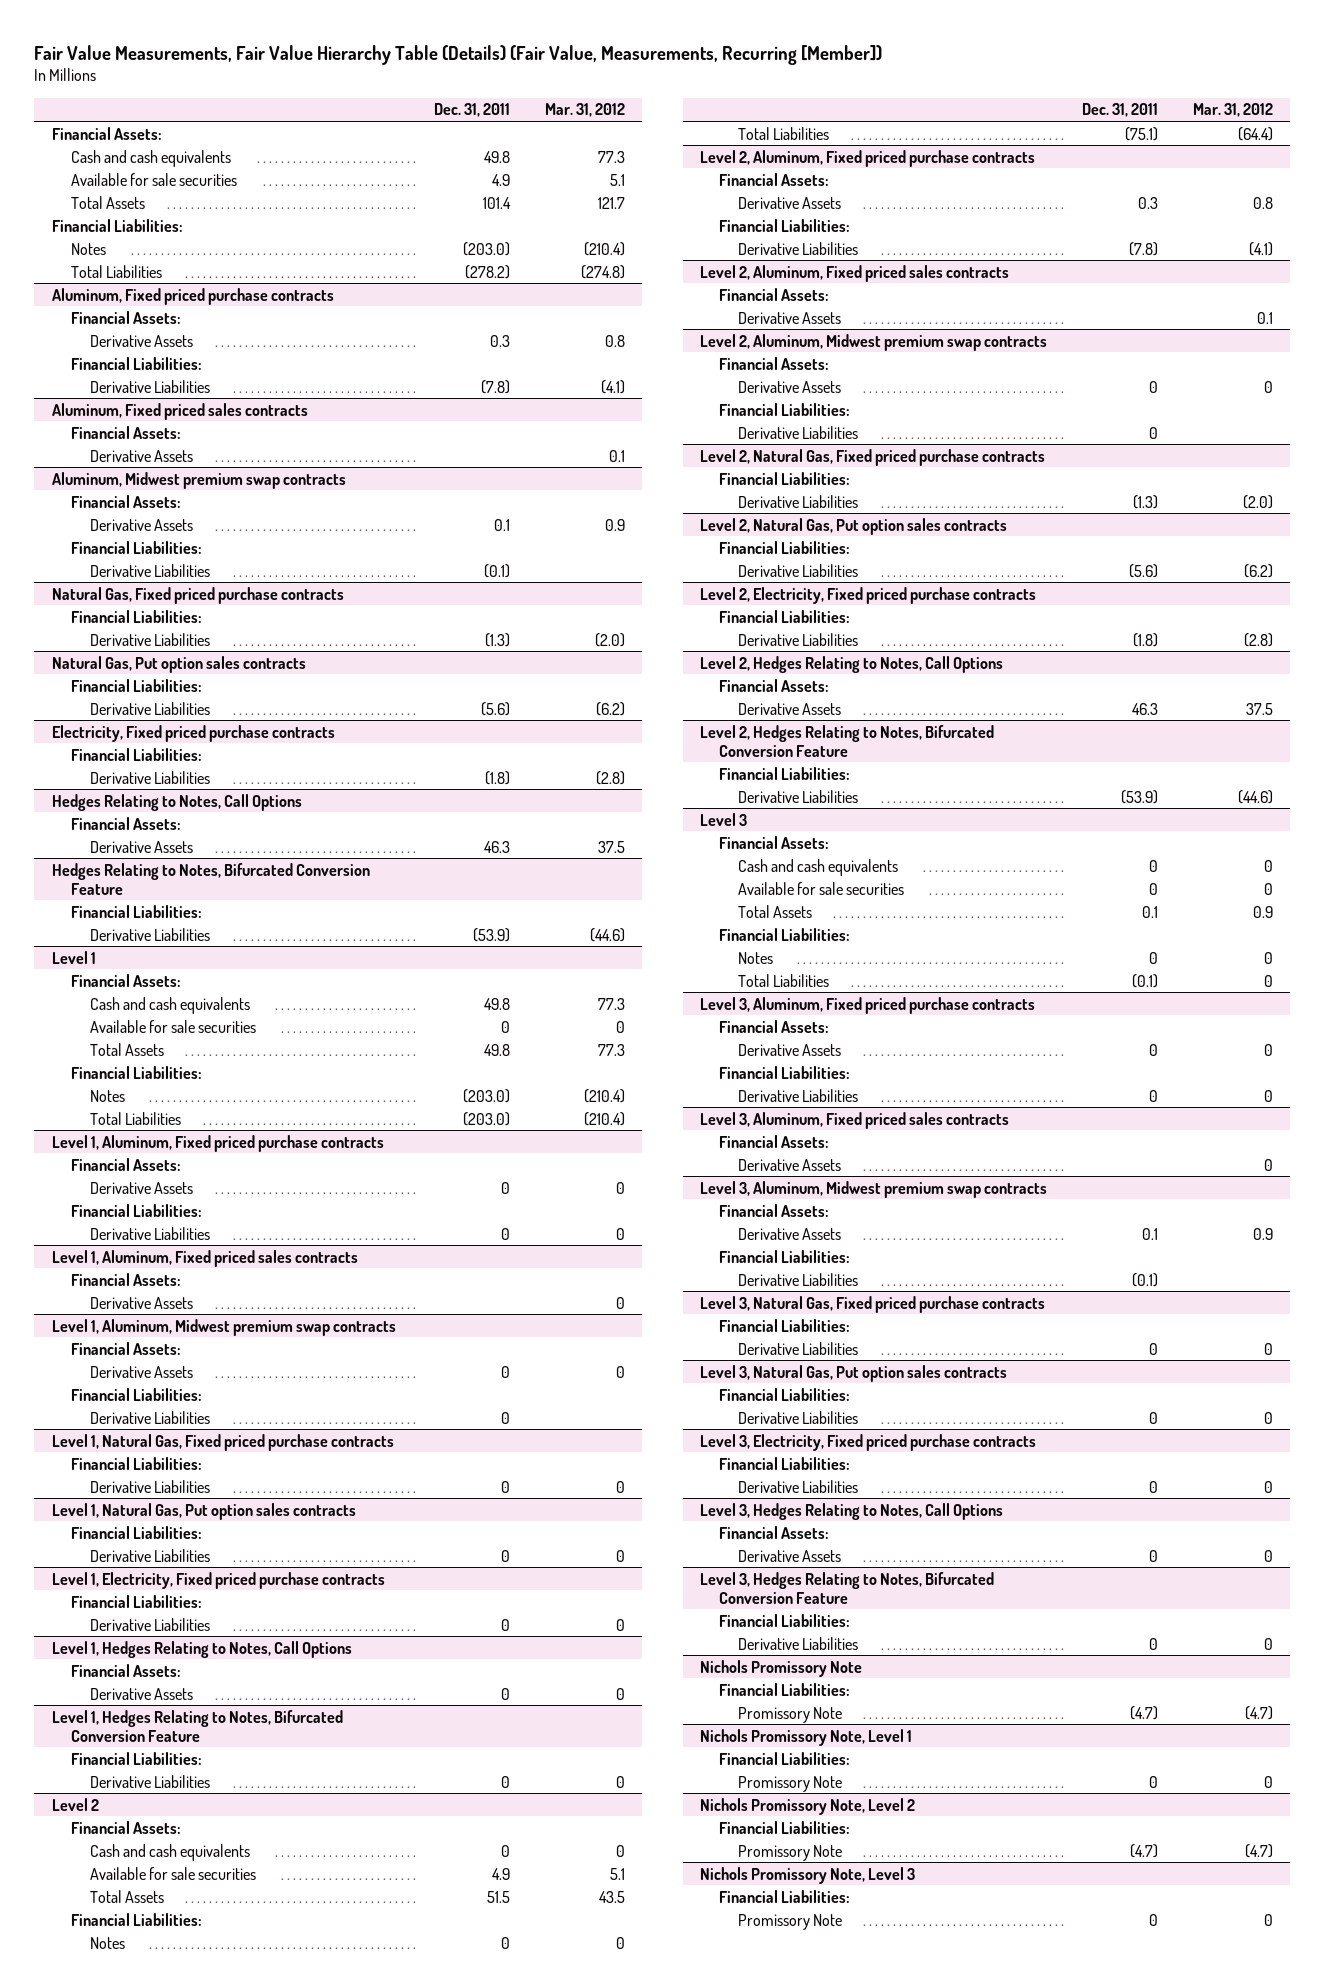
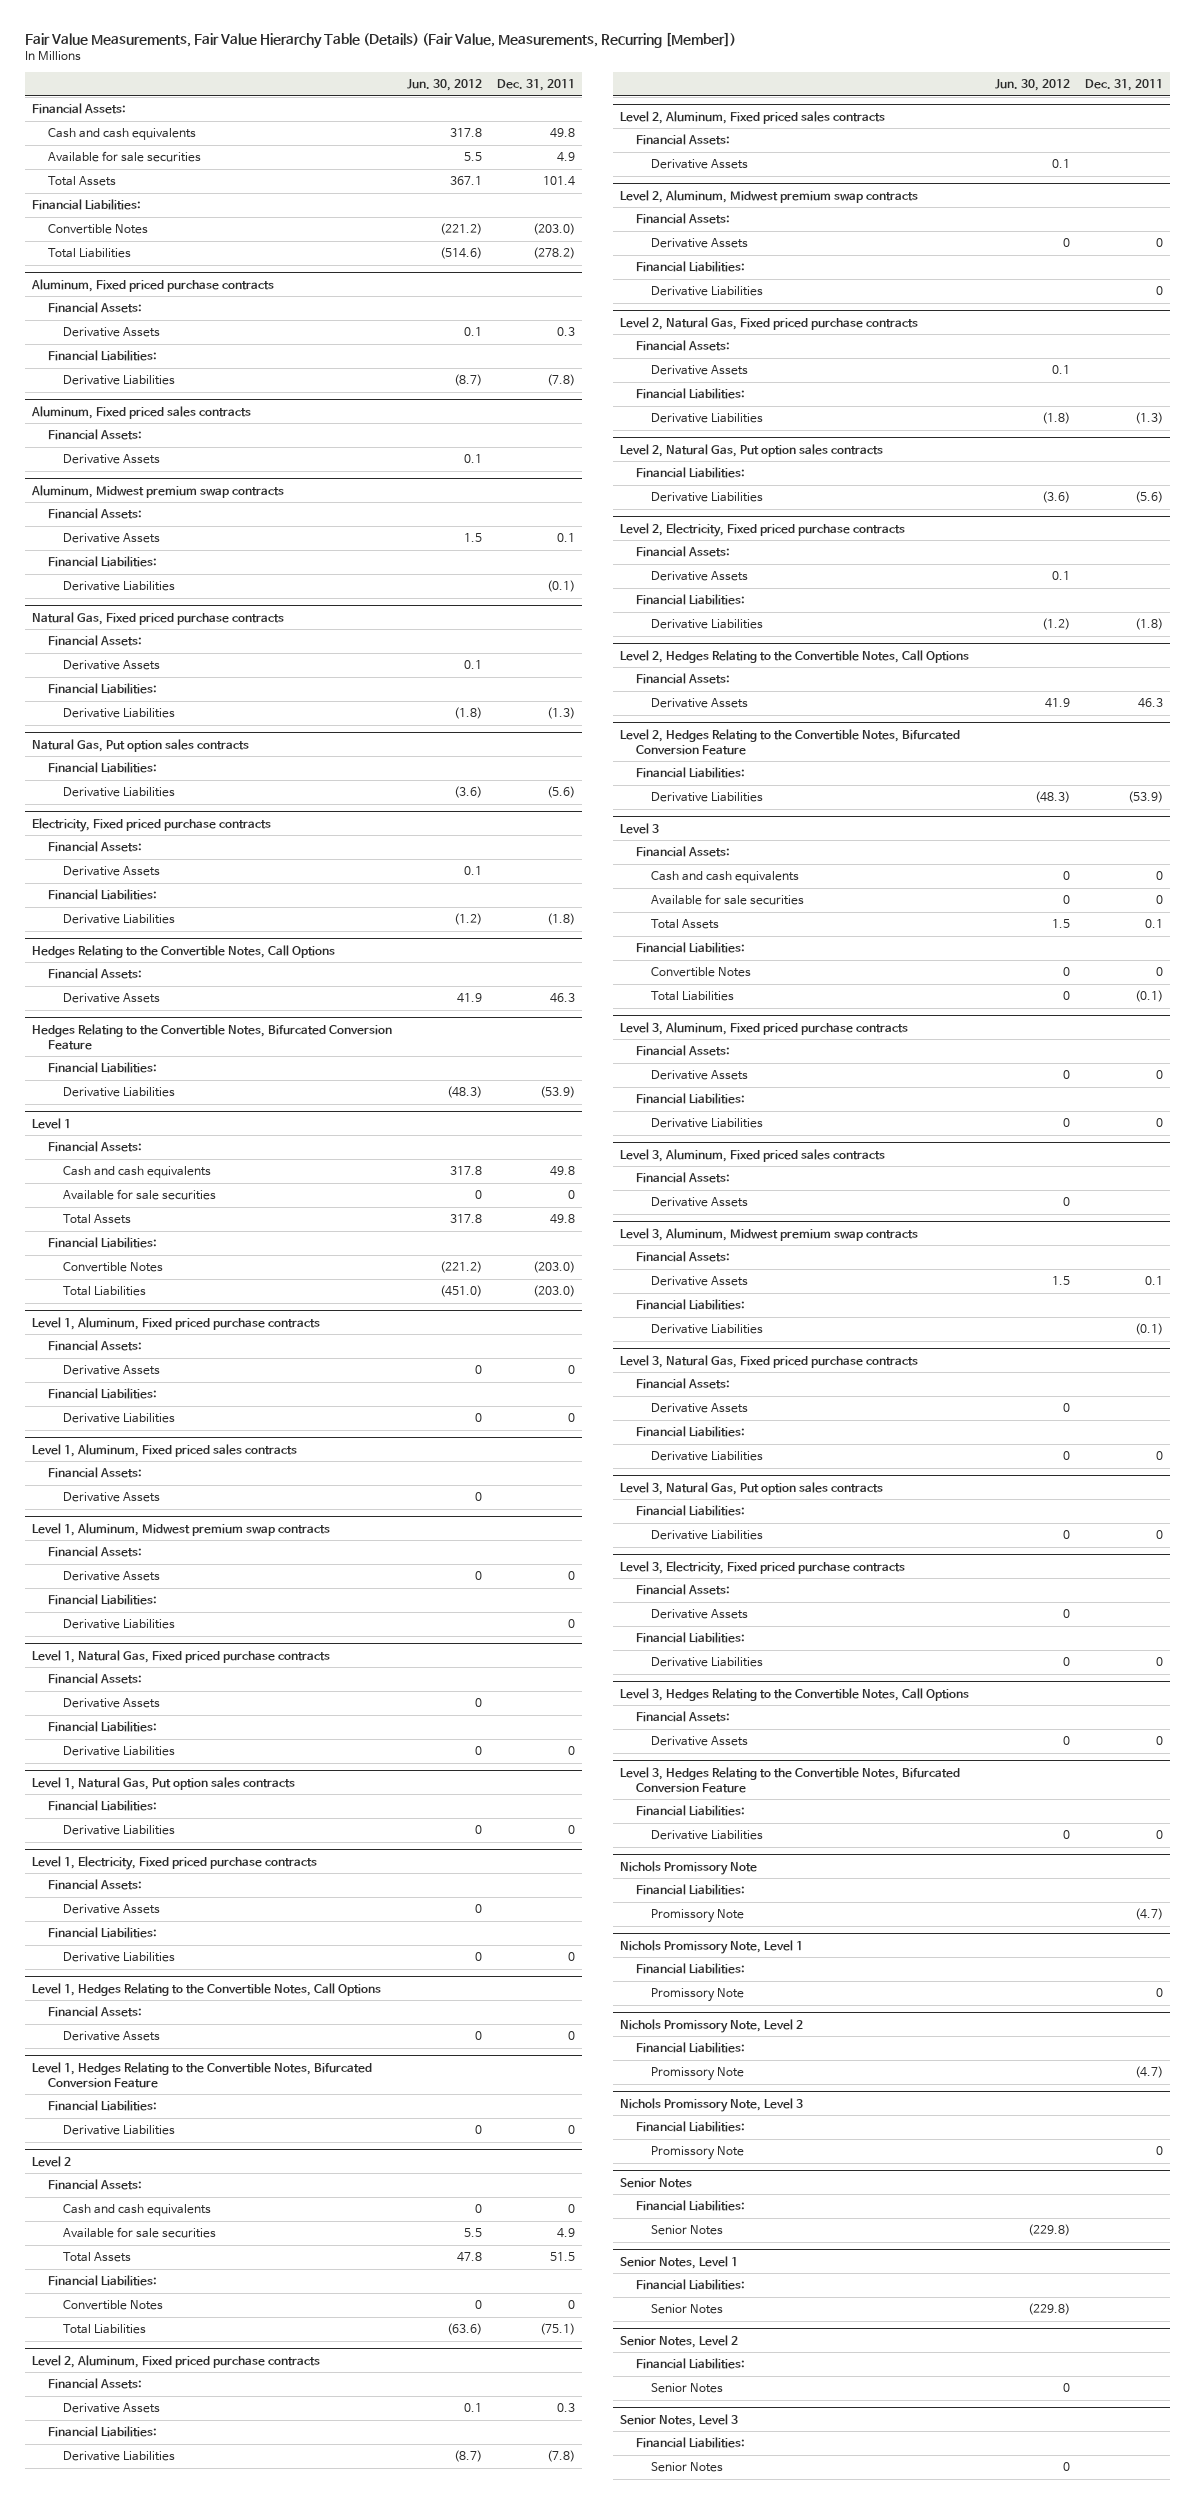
- | Dec. 31, 2011 | Mar. 31, 2012
+ | Jun. 30, 2012 | Dec. 31, 2011
- Notes | (203.0) | (210.4)
+ Convertible Notes | (221.2) | (203.0)
@ Natural Gas, Fixed priced purchase contracts
+ Financial Assets:
+ Derivative Assets | 0.1 |
@ Electricity, Fixed priced purchase contracts
+ Financial Assets:
+ Derivative Assets | 0.1 |
- Hedges Relating to Notes, Call Options
+ Hedges Relating to the Convertible Notes, Call Options
- Hedges Relating to Notes, Bifurcated Conversion Feature
+ Hedges Relating to the Convertible Notes, Bifurcated Conversion Feature
@ Level 1
- Notes | (203.0) | (210.4)
+ Convertible Notes | (221.2) | (203.0)
@ Level 1, Natural Gas, Fixed priced purchase contracts
+ Financial Assets:
+ Derivative Assets | 0 |
@ Level 1, Electricity, Fixed priced purchase contracts
+ Financial Assets:
+ Derivative Assets | 0 |
- Level 1, Hedges Relating to Notes, Call Options
+ Level 1, Hedges Relating to the Convertible Notes, Call Options
- Level 1, Hedges Relating to Notes, Bifurcated Conversion Feature
+ Level 1, Hedges Relating to the Convertible Notes, Bifurcated Conversion Feature
@ Level 2
- Notes | 0 | 0
+ Convertible Notes | 0 | 0
@ Level 2, Natural Gas, Fixed priced purchase contracts
+ Financial Assets:
+ Derivative Assets | 0.1 |
@ Level 2, Electricity, Fixed priced purchase contracts
+ Financial Assets:
+ Derivative Assets | 0.1 |
- Level 2, Hedges Relating to Notes, Call Options
+ Level 2, Hedges Relating to the Convertible Notes, Call Options
- Level 2, Hedges Relating to Notes, Bifurcated Conversion Feature
+ Level 2, Hedges Relating to the Convertible Notes, Bifurcated Conversion Feature
@ Level 3
- Notes | 0 | 0
+ Convertible Notes | 0 | 0
@ Level 3, Natural Gas, Fixed priced purchase contracts
+ Financial Assets:
+ Derivative Assets | 0 |
@ Level 3, Electricity, Fixed priced purchase contracts
+ Financial Assets:
+ Derivative Assets | 0 |
- Level 3, Hedges Relating to Notes, Call Options
+ Level 3, Hedges Relating to the Convertible Notes, Call Options
- Level 3, Hedges Relating to Notes, Bifurcated Conversion Feature
+ Level 3, Hedges Relating to the Convertible Notes, Bifurcated Conversion Feature
+ Senior Notes
+ Financial Liabilities:
+ Senior Notes | (229.8) |
+ Senior Notes, Level 1
+ Financial Liabilities:
+ Senior Notes | (229.8) |
+ Senior Notes, Level 2
+ Financial Liabilities:
+ Senior Notes | 0 |
+ Senior Notes, Level 3
+ Financial Liabilities:
+ Senior Notes | 0 |

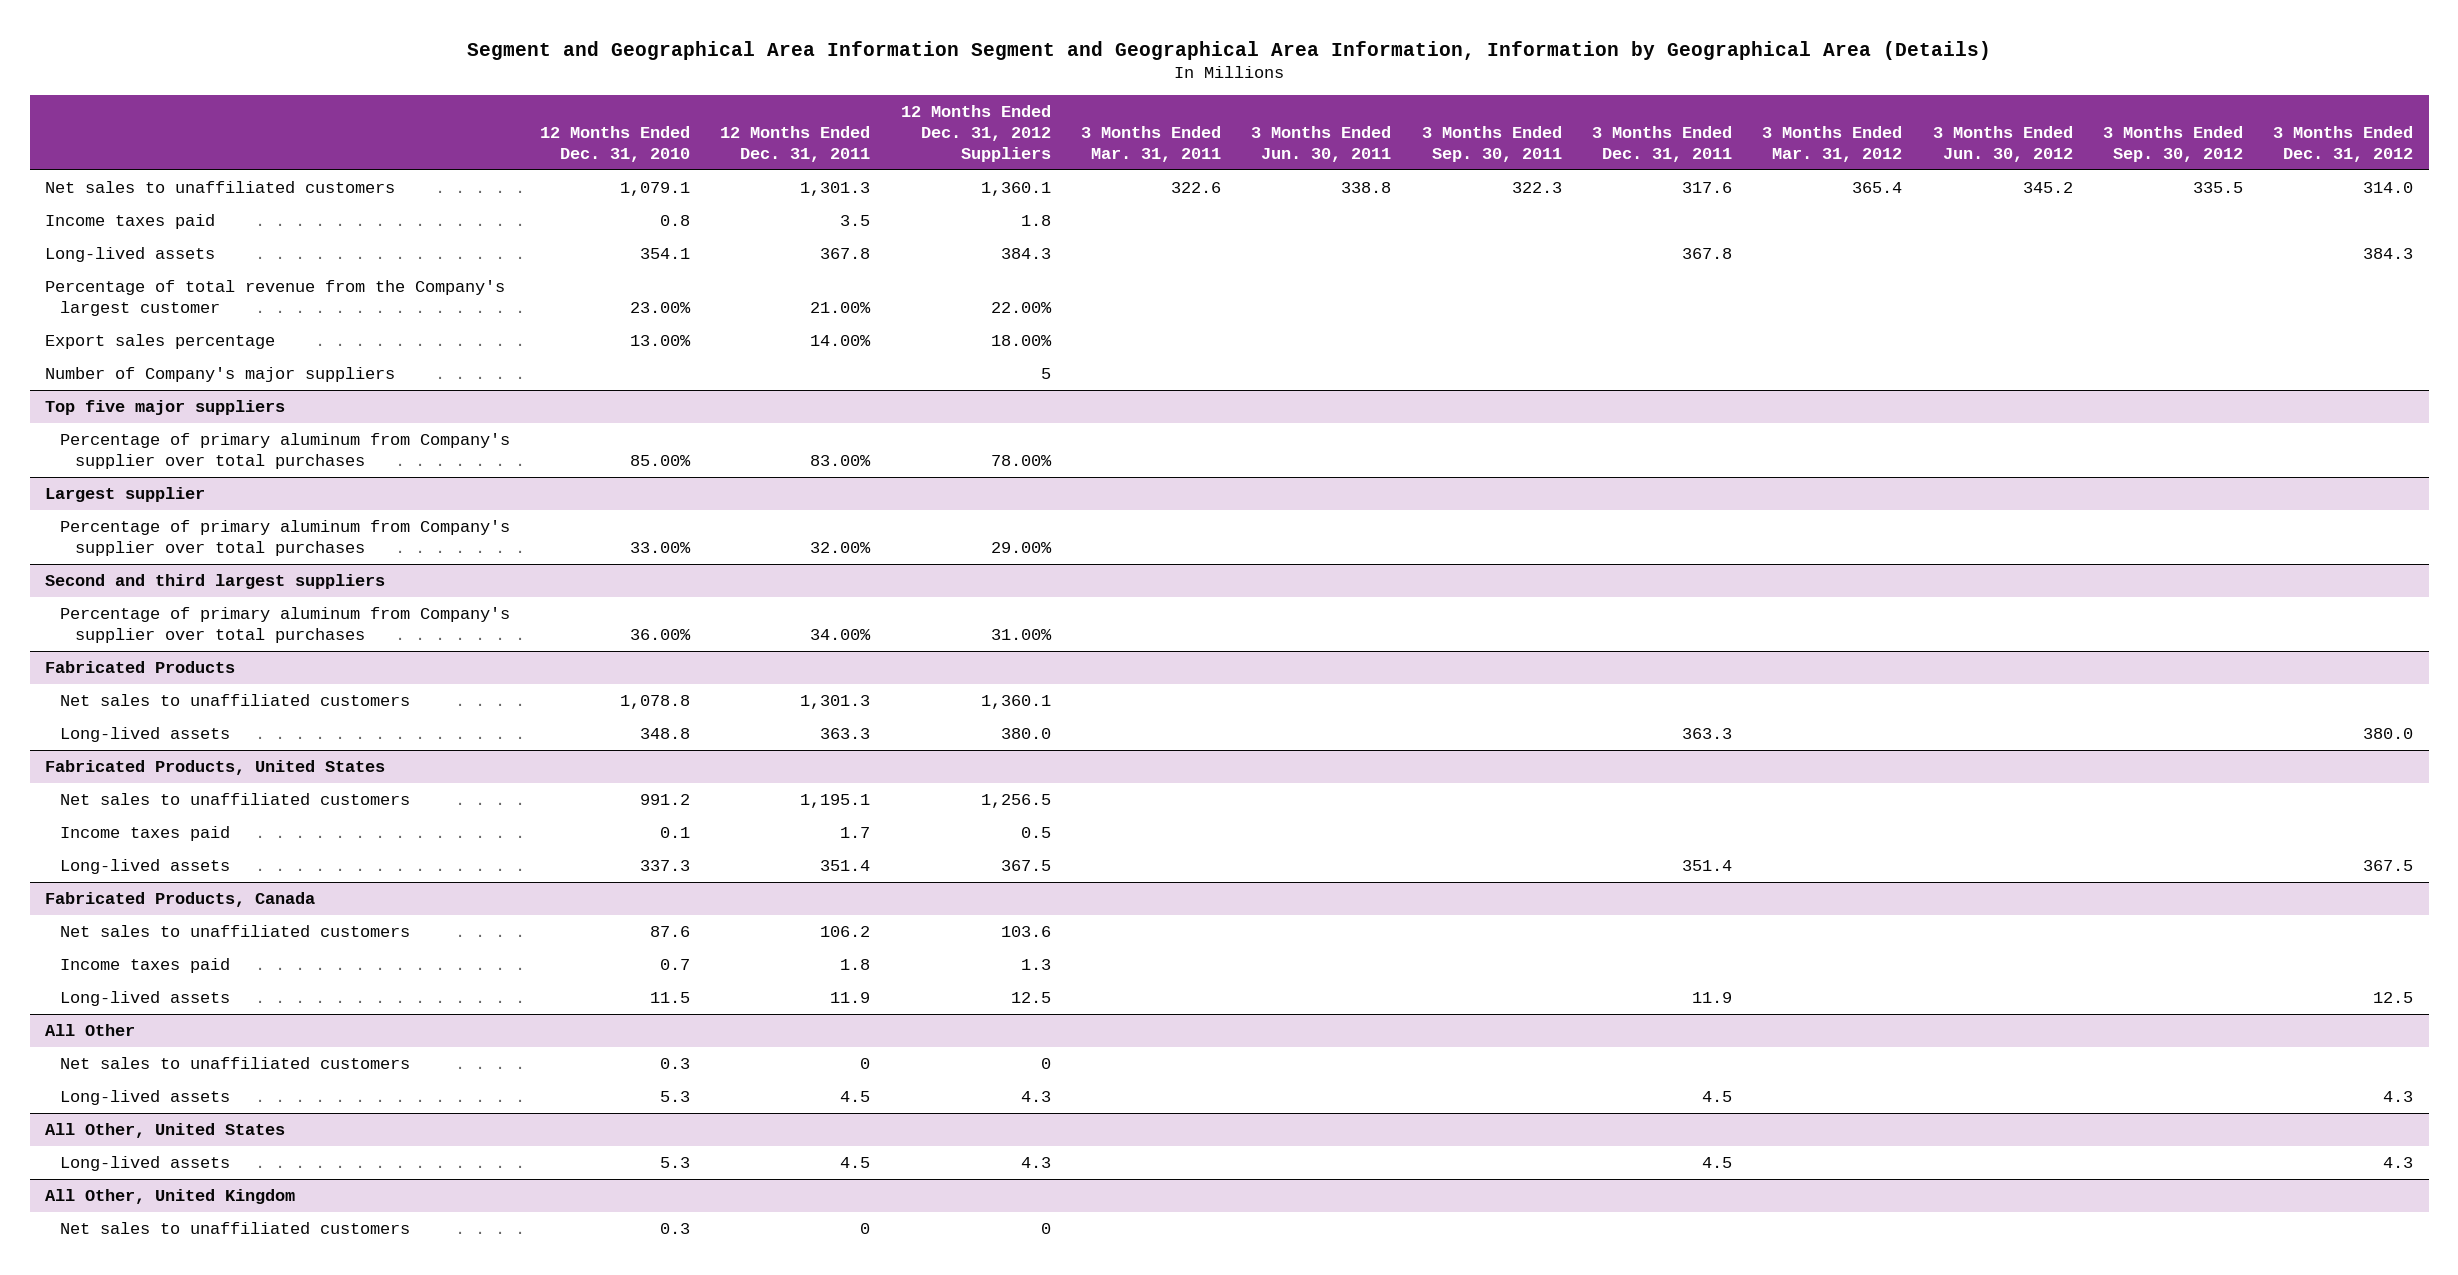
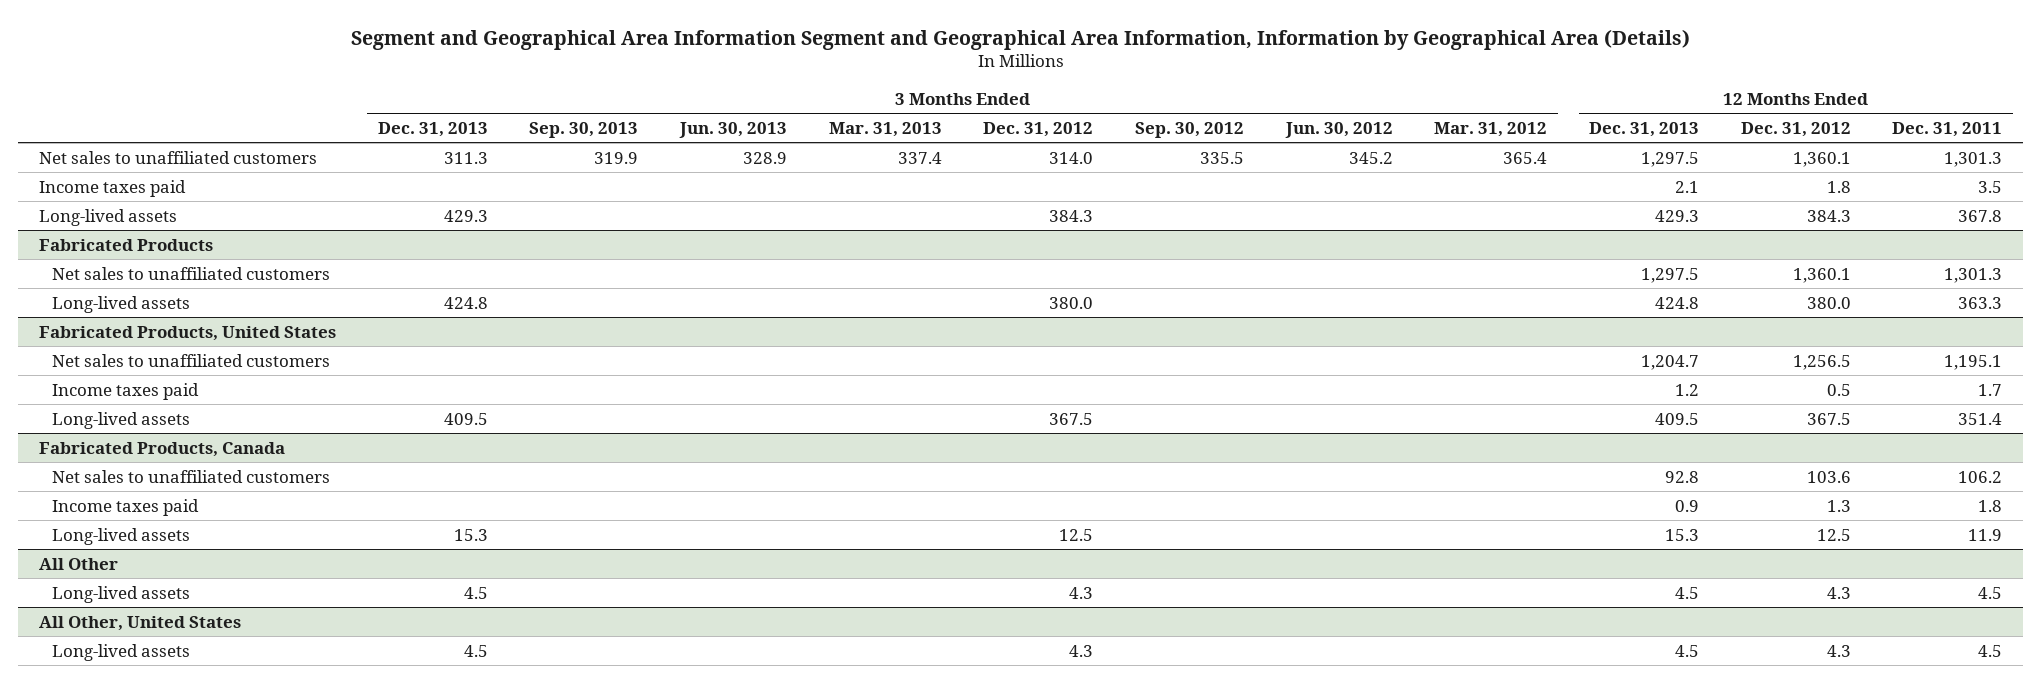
- | 12 Months Ended Dec. 31, 2010 | 12 Months Ended Dec. 31, 2011 | 12 Months Ended Dec. 31, 2012 Suppliers | 3 Months Ended Mar. 31, 2011 | 3 Months Ended Jun. 30, 2011 | 3 Months Ended Sep. 30, 2011 | 3 Months Ended Dec. 31, 2011 | 3 Months Ended Mar. 31, 2012 | 3 Months Ended Jun. 30, 2012 | 3 Months Ended Sep. 30, 2012 | 3 Months Ended Dec. 31, 2012
+ | 3 Months Ended Dec. 31, 2013 | 3 Months Ended Sep. 30, 2013 | 3 Months Ended Jun. 30, 2013 | 3 Months Ended Mar. 31, 2013 | 3 Months Ended Dec. 31, 2012 | 3 Months Ended Sep. 30, 2012 | 3 Months Ended Jun. 30, 2012 | 3 Months Ended Mar. 31, 2012 | 12 Months Ended Dec. 31, 2013 | 12 Months Ended Dec. 31, 2012 | 12 Months Ended Dec. 31, 2011
- Percentage of total revenue from the Company's largest customer | 23.00% | 21.00% | 22.00% | | | | | | | |
- Export sales percentage | 13.00% | 14.00% | 18.00% | | | | | | | |
- Number of Company's major suppliers | | | 5 | | | | | | | |
- Top five major suppliers
- Percentage of primary aluminum from Company's supplier over total purchases | 85.00% | 83.00% | 78.00% | | | | | | | |
- Largest supplier
- Percentage of primary aluminum from Company's supplier over total purchases | 33.00% | 32.00% | 29.00% | | | | | | | |
- Second and third largest suppliers
- Percentage of primary aluminum from Company's supplier over total purchases | 36.00% | 34.00% | 31.00% | | | | | | | |
@ All Other
- Net sales to unaffiliated customers | 0.3 | 0 | 0 | | | | | | | |
- All Other, United Kingdom
- Net sales to unaffiliated customers | 0.3 | 0 | 0 | | | | | | | |

